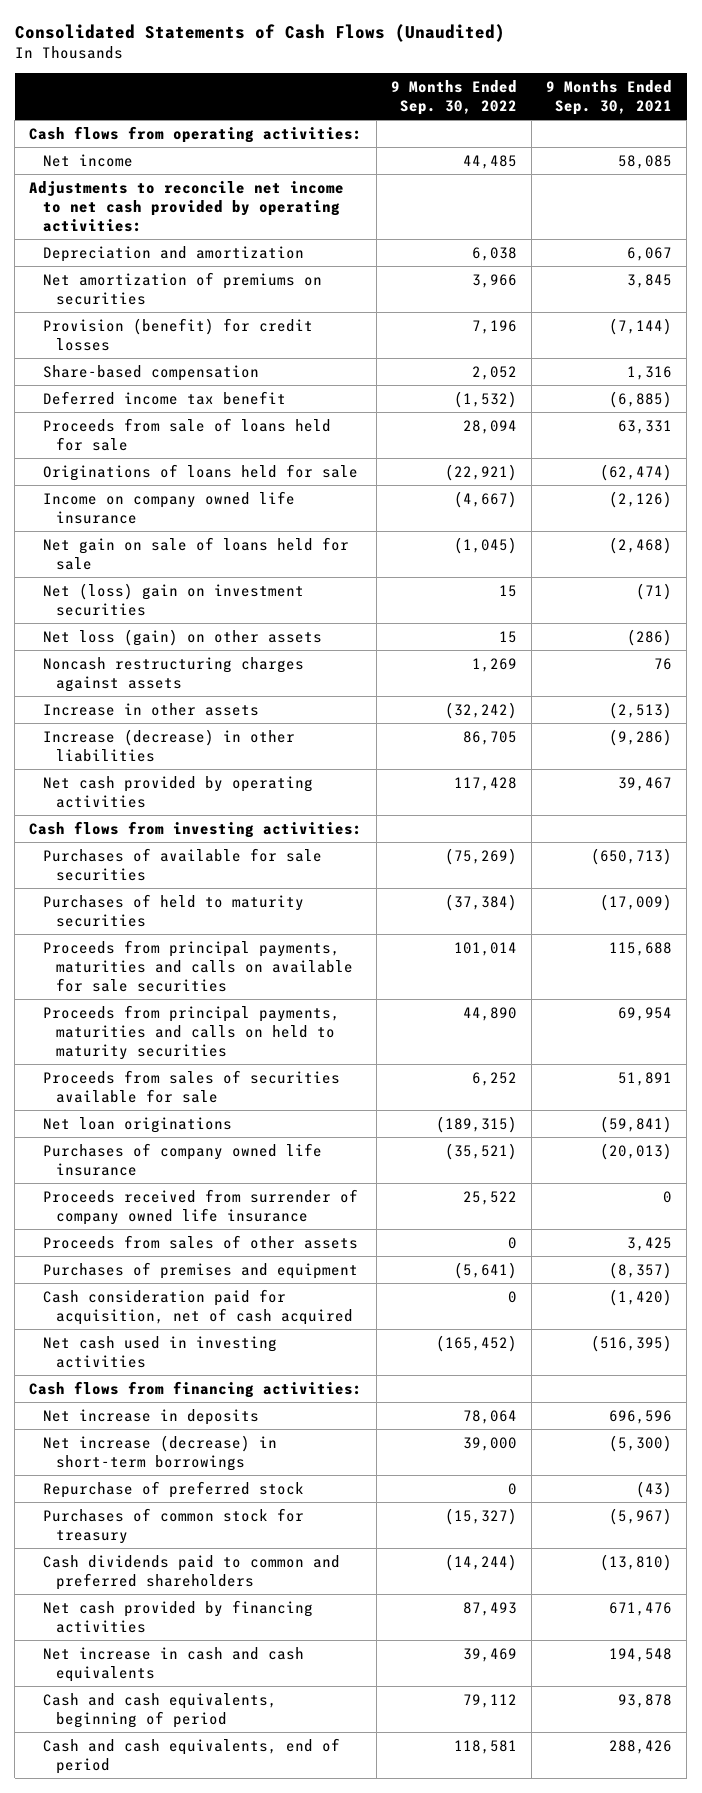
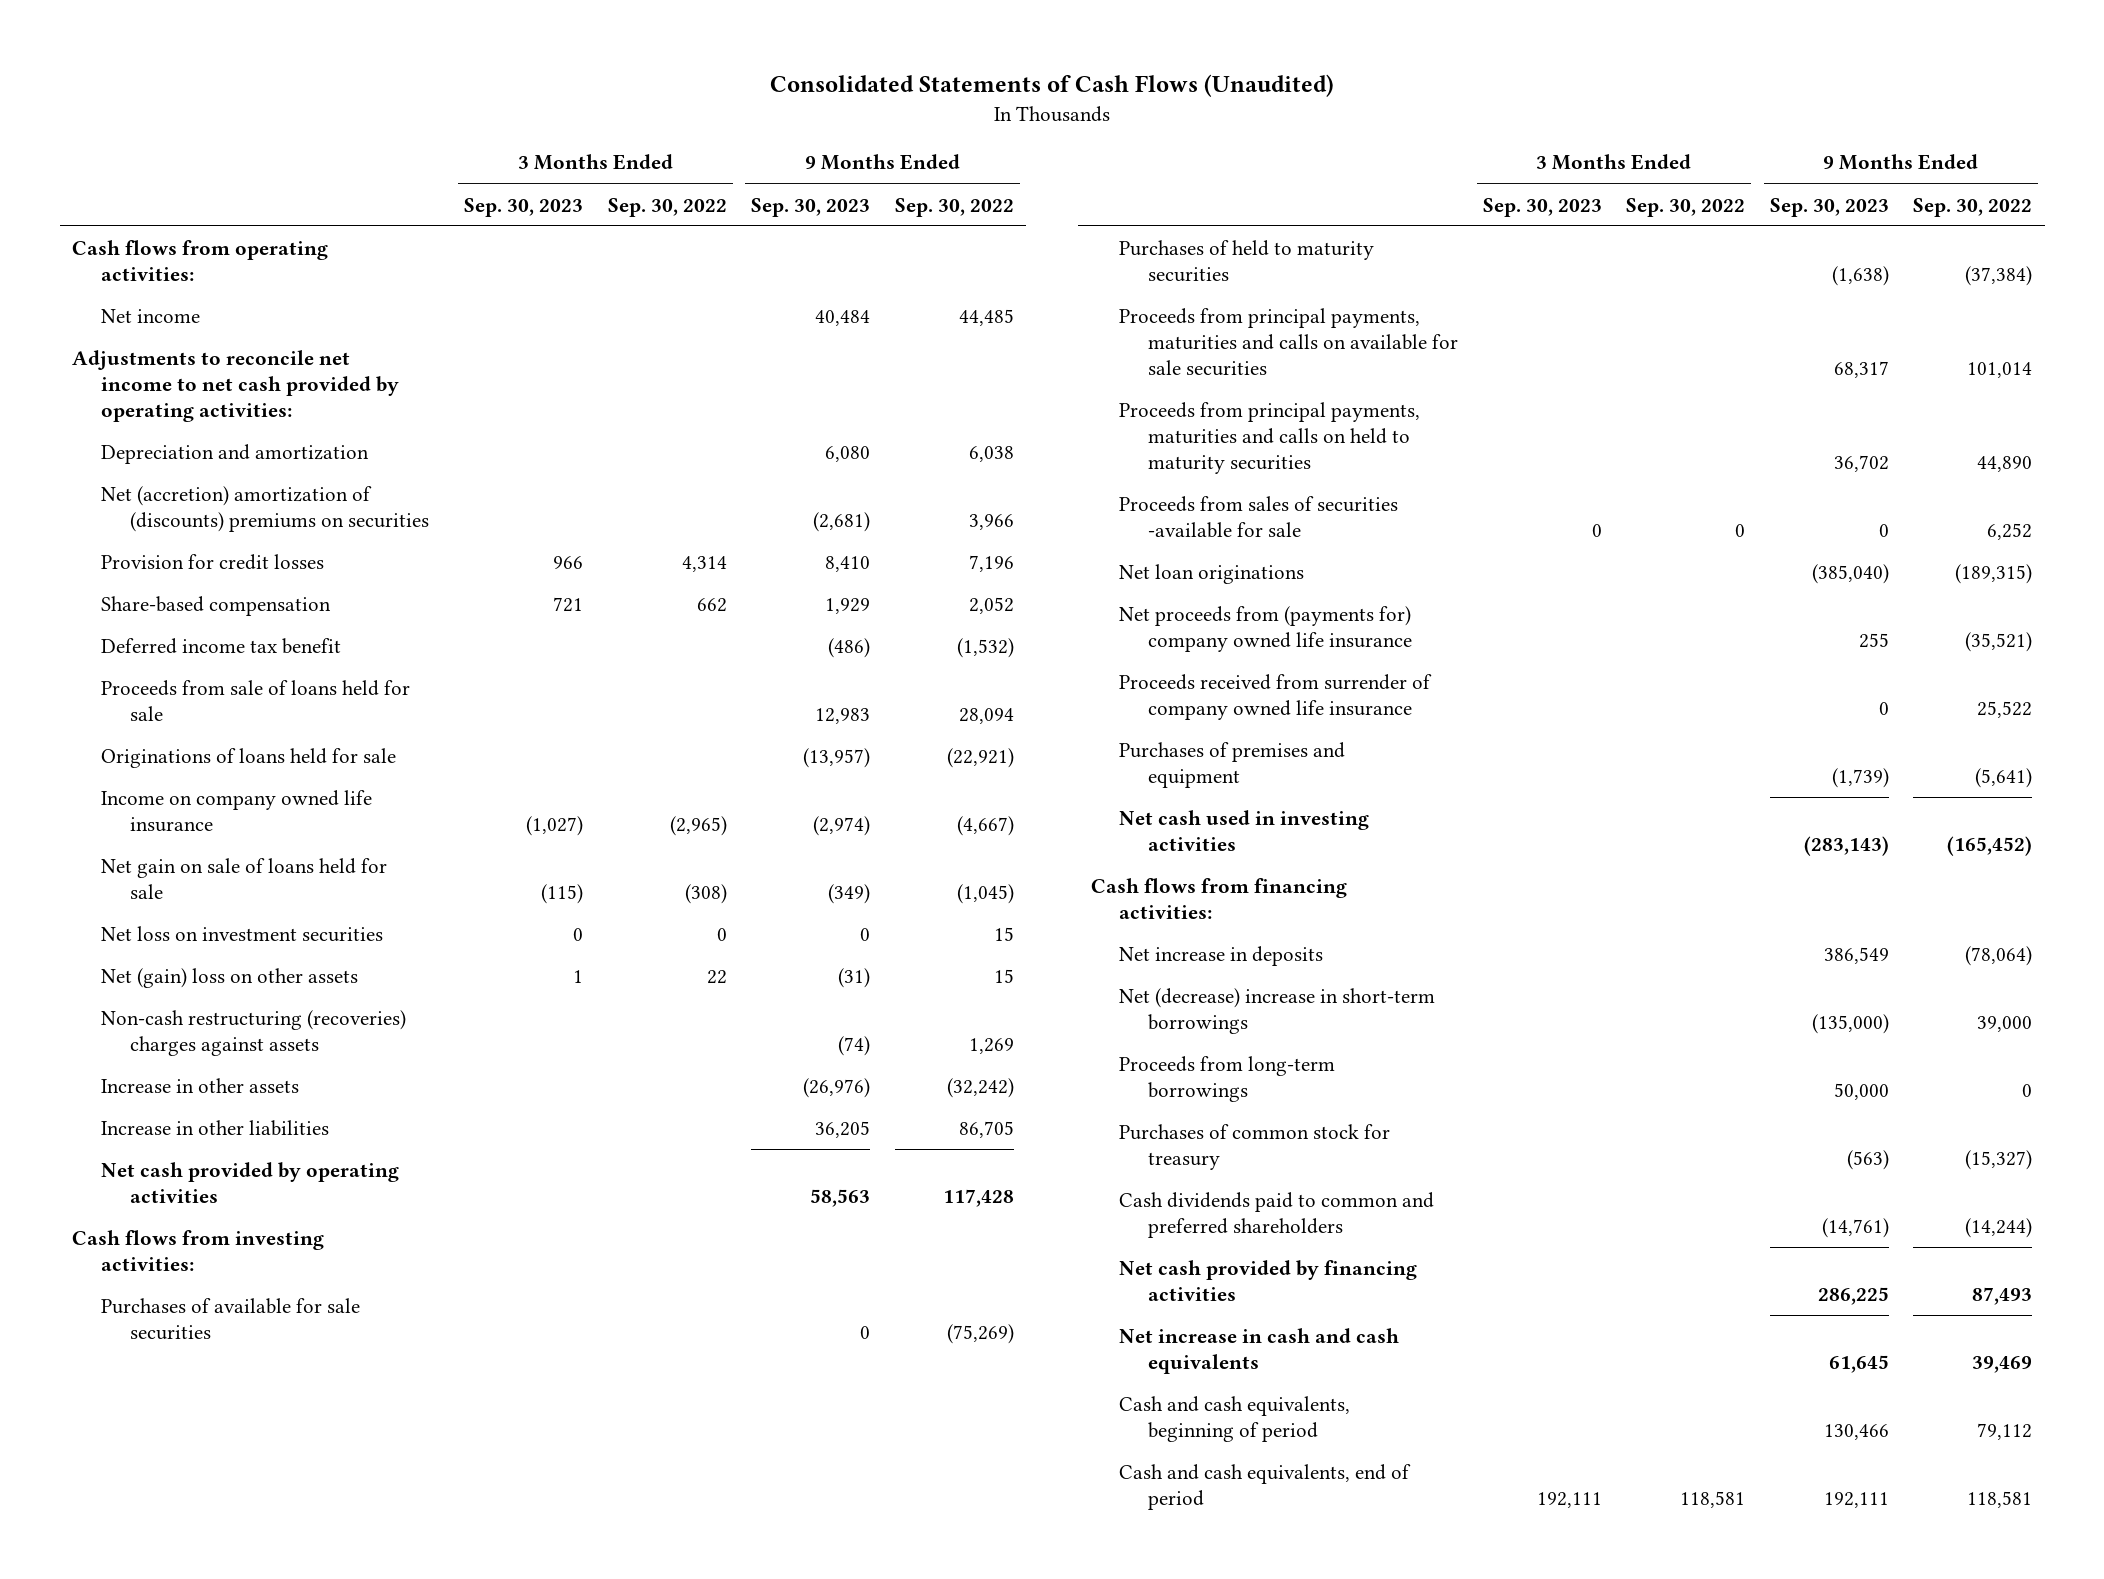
- | 9 Months Ended Sep. 30, 2022 | 9 Months Ended Sep. 30, 2021
+ | 3 Months Ended Sep. 30, 2023 | 3 Months Ended Sep. 30, 2022 | 9 Months Ended Sep. 30, 2023 | 9 Months Ended Sep. 30, 2022
- Net amortization of premiums on securities | 3,966 | 3,845
- Provision (benefit) for credit losses | 7,196 | (7,144)
+ Net (accretion) amortization of (discounts) premiums on securities | | | (2,681) | 3,966
+ Provision for credit losses | 966 | 4,314 | 8,410 | 7,196
- Net (loss) gain on investment securities | 15 | (71)
- Net loss (gain) on other assets | 15 | (286)
- Noncash restructuring charges against assets | 1,269 | 76
+ Net loss on investment securities | 0 | 0 | 0 | 15
+ Net (gain) loss on other assets | 1 | 22 | (31) | 15
+ Non-cash restructuring (recoveries) charges against assets | | | (74) | 1,269
- Increase (decrease) in other liabilities | 86,705 | (9,286)
+ Increase in other liabilities | | | 36,205 | 86,705
- Proceeds from sales of securities available for sale | 6,252 | 51,891
+ Proceeds from sales of securities -available for sale | 0 | 0 | 0 | 6,252
- Purchases of company owned life insurance | (35,521) | (20,013)
+ Net proceeds from (payments for) company owned life insurance | | | 255 | (35,521)
- Proceeds from sales of other assets | 0 | 3,425
- Cash consideration paid for acquisition, net of cash acquired | 0 | (1,420)
- Net increase in deposits | 78,064 | 696,596
- Net increase (decrease) in short-term borrowings | 39,000 | (5,300)
- Repurchase of preferred stock | 0 | (43)
+ Net increase in deposits | | | 386,549 | (78,064)
+ Net (decrease) increase in short-term borrowings | | | (135,000) | 39,000
+ Proceeds from long-term borrowings | | | 50,000 | 0

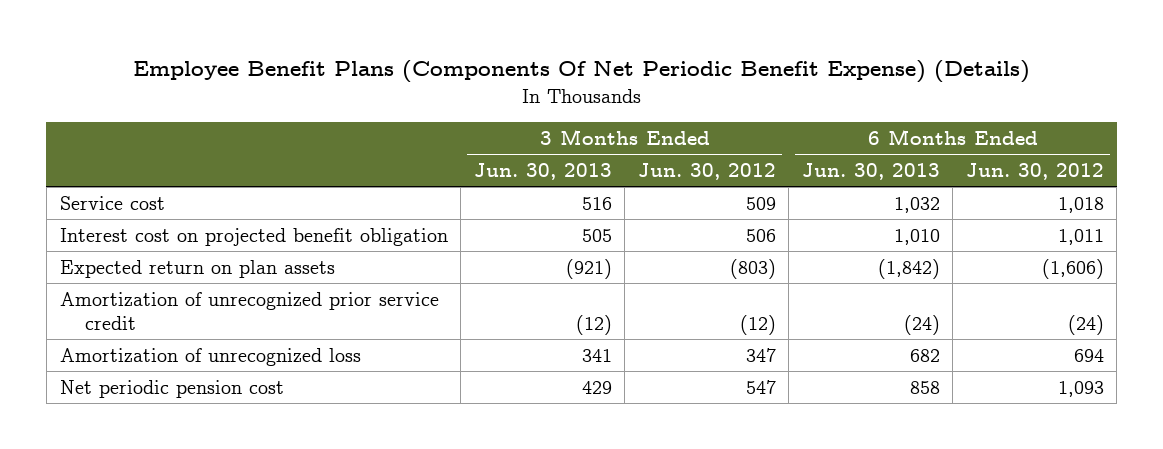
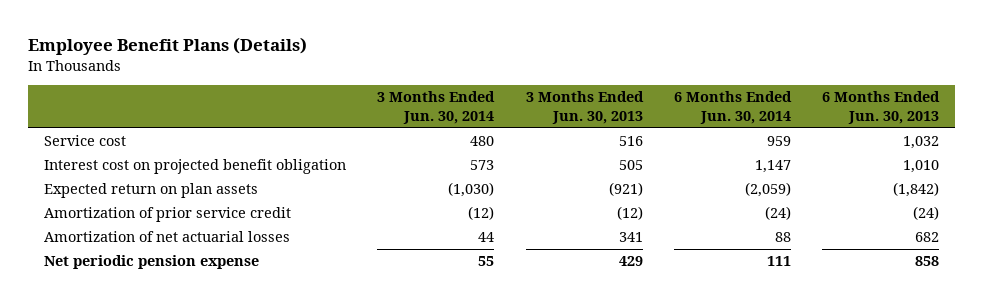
- Employee Benefit Plans (Components Of Net Periodic Benefit Expense) (Details)
+ Employee Benefit Plans (Details)
- | 3 Months Ended Jun. 30, 2013 | 3 Months Ended Jun. 30, 2012 | 6 Months Ended Jun. 30, 2013 | 6 Months Ended Jun. 30, 2012
+ | 3 Months Ended Jun. 30, 2014 | 3 Months Ended Jun. 30, 2013 | 6 Months Ended Jun. 30, 2014 | 6 Months Ended Jun. 30, 2013
- Amortization of unrecognized prior service credit | (12) | (12) | (24) | (24)
- Amortization of unrecognized loss | 341 | 347 | 682 | 694
- Net periodic pension cost | 429 | 547 | 858 | 1,093
+ Amortization of prior service credit | (12) | (12) | (24) | (24)
+ Amortization of net actuarial losses | 44 | 341 | 88 | 682
+ Net periodic pension expense | 55 | 429 | 111 | 858

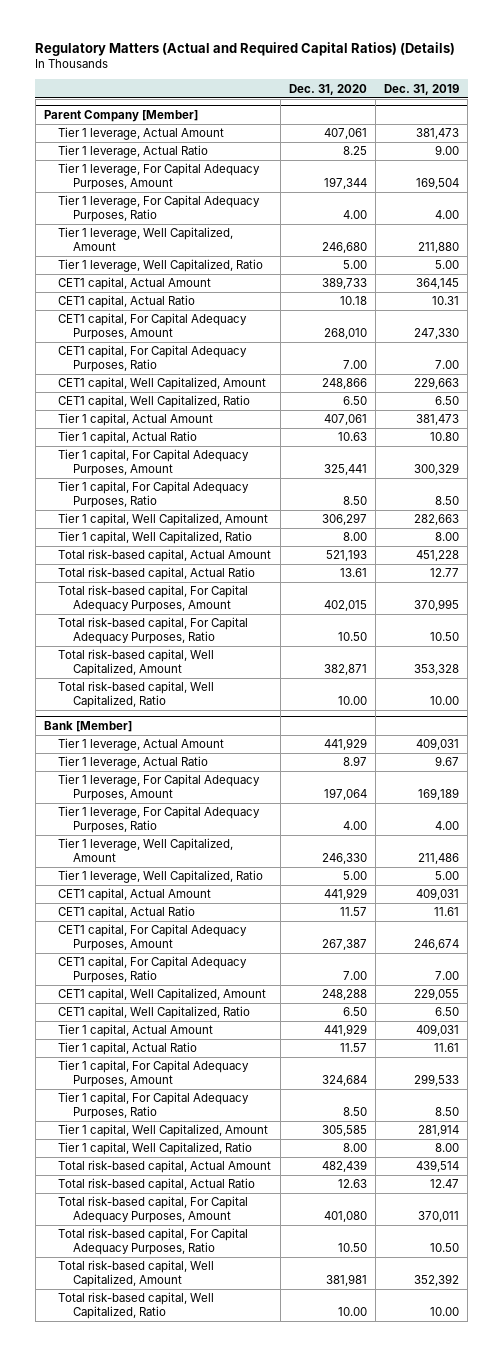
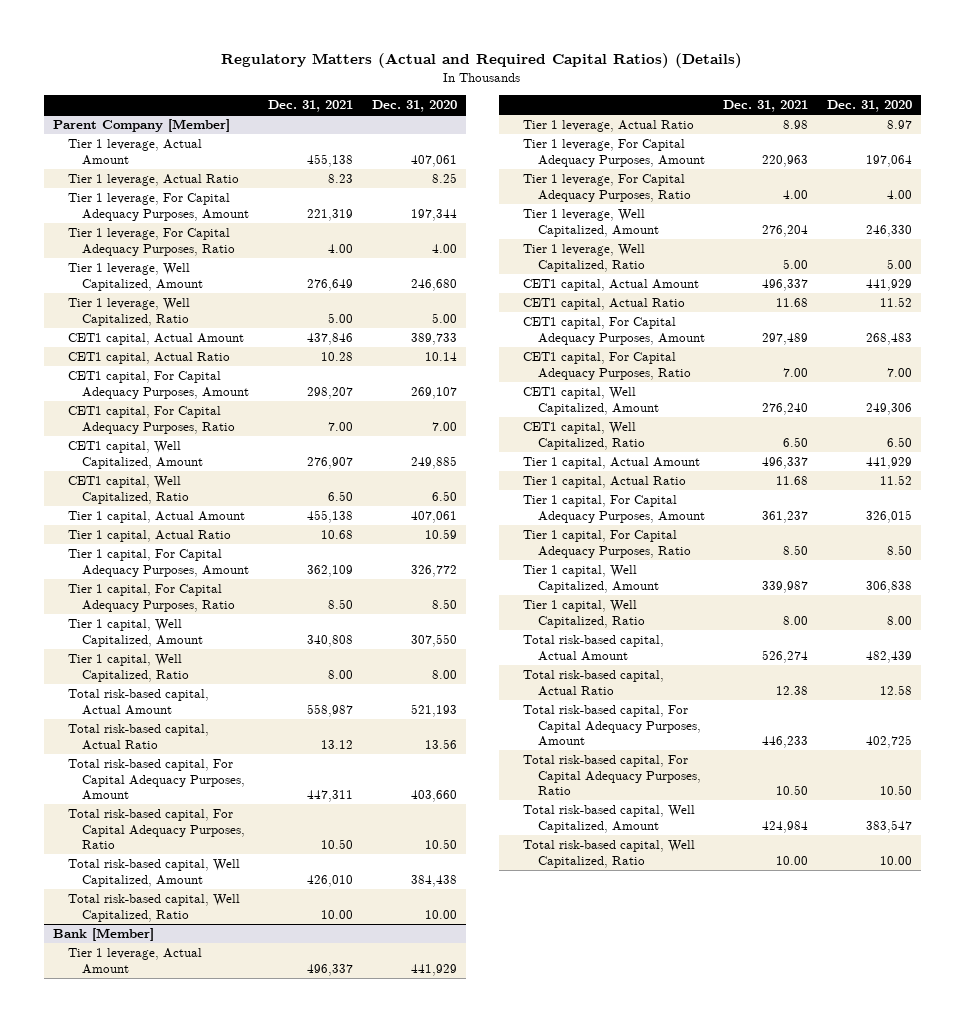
- | Dec. 31, 2020 | Dec. 31, 2019
+ | Dec. 31, 2021 | Dec. 31, 2020
@ Parent Company [Member]
- CET1 capital, Actual Ratio | 10.18 | 10.31
- CET1 capital, For Capital Adequacy Purposes, Amount | 268,010 | 247,330
+ CET1 capital, Actual Ratio | 10.28 | 10.14
+ CET1 capital, For Capital Adequacy Purposes, Amount | 298,207 | 269,107
- CET1 capital, Well Capitalized, Amount | 248,866 | 229,663
+ CET1 capital, Well Capitalized, Amount | 276,907 | 249,885
- Tier 1 capital, Actual Ratio | 10.63 | 10.80
- Tier 1 capital, For Capital Adequacy Purposes, Amount | 325,441 | 300,329
+ Tier 1 capital, Actual Ratio | 10.68 | 10.59
+ Tier 1 capital, For Capital Adequacy Purposes, Amount | 362,109 | 326,772
- Tier 1 capital, Well Capitalized, Amount | 306,297 | 282,663
+ Tier 1 capital, Well Capitalized, Amount | 340,808 | 307,550
- Total risk-based capital, Actual Ratio | 13.61 | 12.77
- Total risk-based capital, For Capital Adequacy Purposes, Amount | 402,015 | 370,995
+ Total risk-based capital, Actual Ratio | 13.12 | 13.56
+ Total risk-based capital, For Capital Adequacy Purposes, Amount | 447,311 | 403,660
- Total risk-based capital, Well Capitalized, Amount | 382,871 | 353,328
+ Total risk-based capital, Well Capitalized, Amount | 426,010 | 384,438
@ Bank [Member]
- CET1 capital, Actual Ratio | 11.57 | 11.61
- CET1 capital, For Capital Adequacy Purposes, Amount | 267,387 | 246,674
+ CET1 capital, Actual Ratio | 11.68 | 11.52
+ CET1 capital, For Capital Adequacy Purposes, Amount | 297,489 | 268,483
- CET1 capital, Well Capitalized, Amount | 248,288 | 229,055
+ CET1 capital, Well Capitalized, Amount | 276,240 | 249,306
- Tier 1 capital, Actual Ratio | 11.57 | 11.61
- Tier 1 capital, For Capital Adequacy Purposes, Amount | 324,684 | 299,533
+ Tier 1 capital, Actual Ratio | 11.68 | 11.52
+ Tier 1 capital, For Capital Adequacy Purposes, Amount | 361,237 | 326,015
- Tier 1 capital, Well Capitalized, Amount | 305,585 | 281,914
+ Tier 1 capital, Well Capitalized, Amount | 339,987 | 306,838
- Total risk-based capital, Actual Ratio | 12.63 | 12.47
- Total risk-based capital, For Capital Adequacy Purposes, Amount | 401,080 | 370,011
+ Total risk-based capital, Actual Ratio | 12.38 | 12.58
+ Total risk-based capital, For Capital Adequacy Purposes, Amount | 446,233 | 402,725
- Total risk-based capital, Well Capitalized, Amount | 381,981 | 352,392
+ Total risk-based capital, Well Capitalized, Amount | 424,984 | 383,547

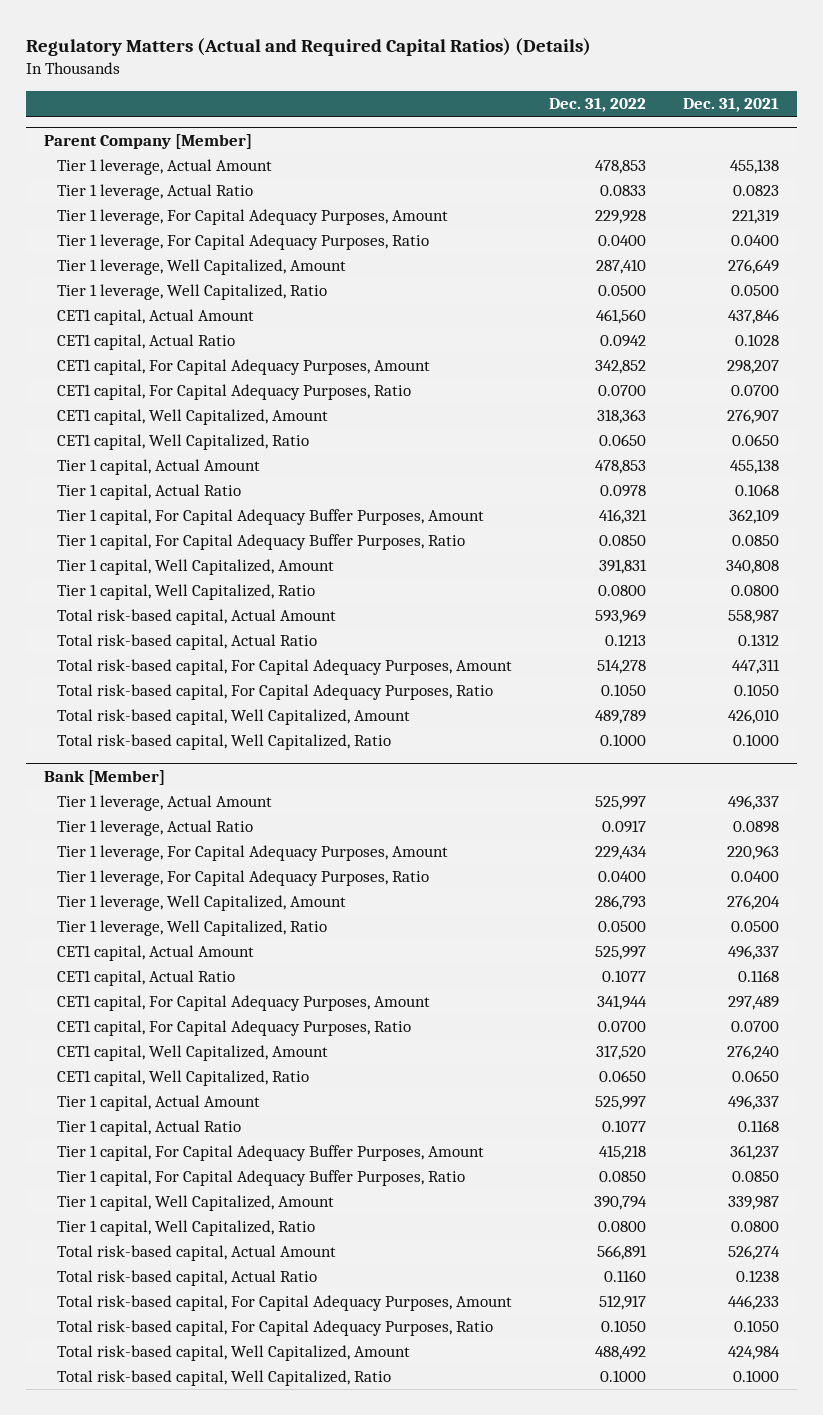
- | Dec. 31, 2021 | Dec. 31, 2020
+ | Dec. 31, 2022 | Dec. 31, 2021
@ Parent Company [Member]
- Tier 1 leverage, Actual Ratio | 8.23 | 8.25
+ Tier 1 leverage, Actual Ratio | 0.0833 | 0.0823
- Tier 1 leverage, For Capital Adequacy Purposes, Ratio | 4.00 | 4.00
+ Tier 1 leverage, For Capital Adequacy Purposes, Ratio | 0.0400 | 0.0400
- Tier 1 leverage, Well Capitalized, Ratio | 5.00 | 5.00
+ Tier 1 leverage, Well Capitalized, Ratio | 0.0500 | 0.0500
- CET1 capital, Actual Ratio | 10.28 | 10.14
+ CET1 capital, Actual Ratio | 0.0942 | 0.1028
- CET1 capital, For Capital Adequacy Purposes, Ratio | 7.00 | 7.00
+ CET1 capital, For Capital Adequacy Purposes, Ratio | 0.0700 | 0.0700
- CET1 capital, Well Capitalized, Ratio | 6.50 | 6.50
+ CET1 capital, Well Capitalized, Ratio | 0.0650 | 0.0650
- Tier 1 capital, Actual Ratio | 10.68 | 10.59
- Tier 1 capital, For Capital Adequacy Purposes, Amount | 362,109 | 326,772
- Tier 1 capital, For Capital Adequacy Purposes, Ratio | 8.50 | 8.50
+ Tier 1 capital, Actual Ratio | 0.0978 | 0.1068
+ Tier 1 capital, For Capital Adequacy Buffer Purposes, Amount | 416,321 | 362,109
+ Tier 1 capital, For Capital Adequacy Buffer Purposes, Ratio | 0.0850 | 0.0850
- Tier 1 capital, Well Capitalized, Ratio | 8.00 | 8.00
+ Tier 1 capital, Well Capitalized, Ratio | 0.0800 | 0.0800
- Total risk-based capital, Actual Ratio | 13.12 | 13.56
+ Total risk-based capital, Actual Ratio | 0.1213 | 0.1312
- Total risk-based capital, For Capital Adequacy Purposes, Ratio | 10.50 | 10.50
+ Total risk-based capital, For Capital Adequacy Purposes, Ratio | 0.1050 | 0.1050
- Total risk-based capital, Well Capitalized, Ratio | 10.00 | 10.00
+ Total risk-based capital, Well Capitalized, Ratio | 0.1000 | 0.1000
@ Bank [Member]
- Tier 1 leverage, Actual Ratio | 8.98 | 8.97
+ Tier 1 leverage, Actual Ratio | 0.0917 | 0.0898
- Tier 1 leverage, For Capital Adequacy Purposes, Ratio | 4.00 | 4.00
+ Tier 1 leverage, For Capital Adequacy Purposes, Ratio | 0.0400 | 0.0400
- Tier 1 leverage, Well Capitalized, Ratio | 5.00 | 5.00
+ Tier 1 leverage, Well Capitalized, Ratio | 0.0500 | 0.0500
- CET1 capital, Actual Ratio | 11.68 | 11.52
+ CET1 capital, Actual Ratio | 0.1077 | 0.1168
- CET1 capital, For Capital Adequacy Purposes, Ratio | 7.00 | 7.00
+ CET1 capital, For Capital Adequacy Purposes, Ratio | 0.0700 | 0.0700
- CET1 capital, Well Capitalized, Ratio | 6.50 | 6.50
+ CET1 capital, Well Capitalized, Ratio | 0.0650 | 0.0650
- Tier 1 capital, Actual Ratio | 11.68 | 11.52
- Tier 1 capital, For Capital Adequacy Purposes, Amount | 361,237 | 326,015
- Tier 1 capital, For Capital Adequacy Purposes, Ratio | 8.50 | 8.50
+ Tier 1 capital, Actual Ratio | 0.1077 | 0.1168
+ Tier 1 capital, For Capital Adequacy Buffer Purposes, Amount | 415,218 | 361,237
+ Tier 1 capital, For Capital Adequacy Buffer Purposes, Ratio | 0.0850 | 0.0850
- Tier 1 capital, Well Capitalized, Ratio | 8.00 | 8.00
+ Tier 1 capital, Well Capitalized, Ratio | 0.0800 | 0.0800
- Total risk-based capital, Actual Ratio | 12.38 | 12.58
+ Total risk-based capital, Actual Ratio | 0.1160 | 0.1238
- Total risk-based capital, For Capital Adequacy Purposes, Ratio | 10.50 | 10.50
+ Total risk-based capital, For Capital Adequacy Purposes, Ratio | 0.1050 | 0.1050
- Total risk-based capital, Well Capitalized, Ratio | 10.00 | 10.00
+ Total risk-based capital, Well Capitalized, Ratio | 0.1000 | 0.1000

